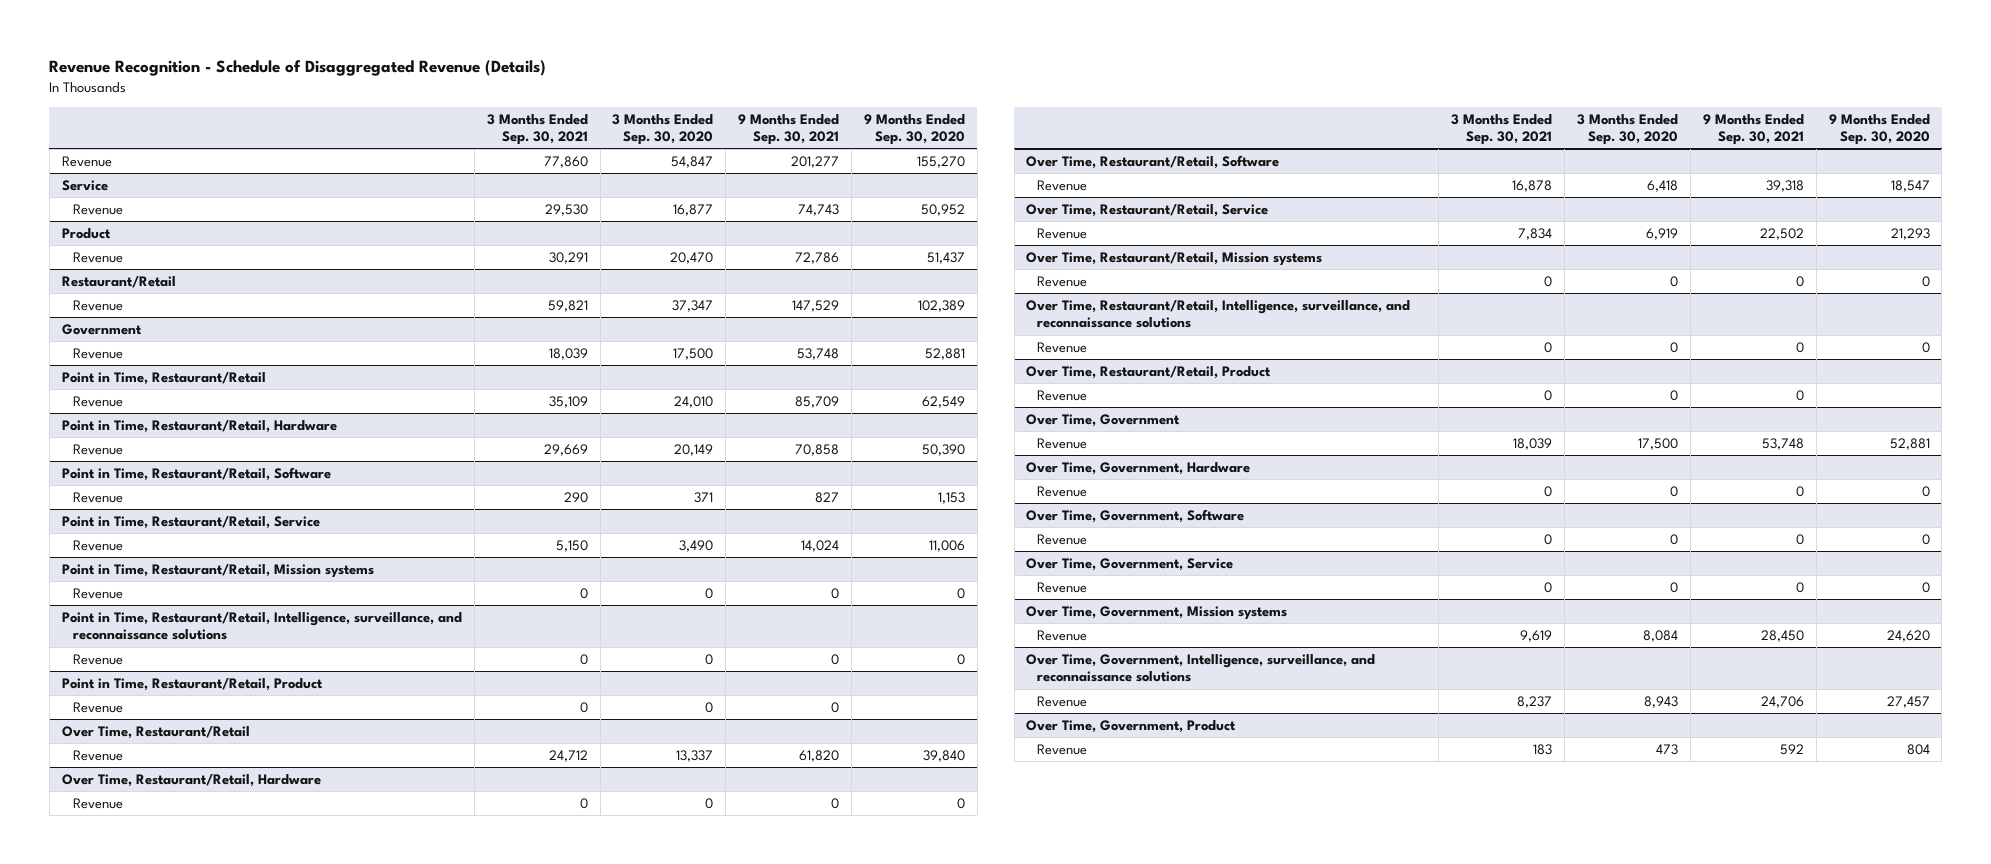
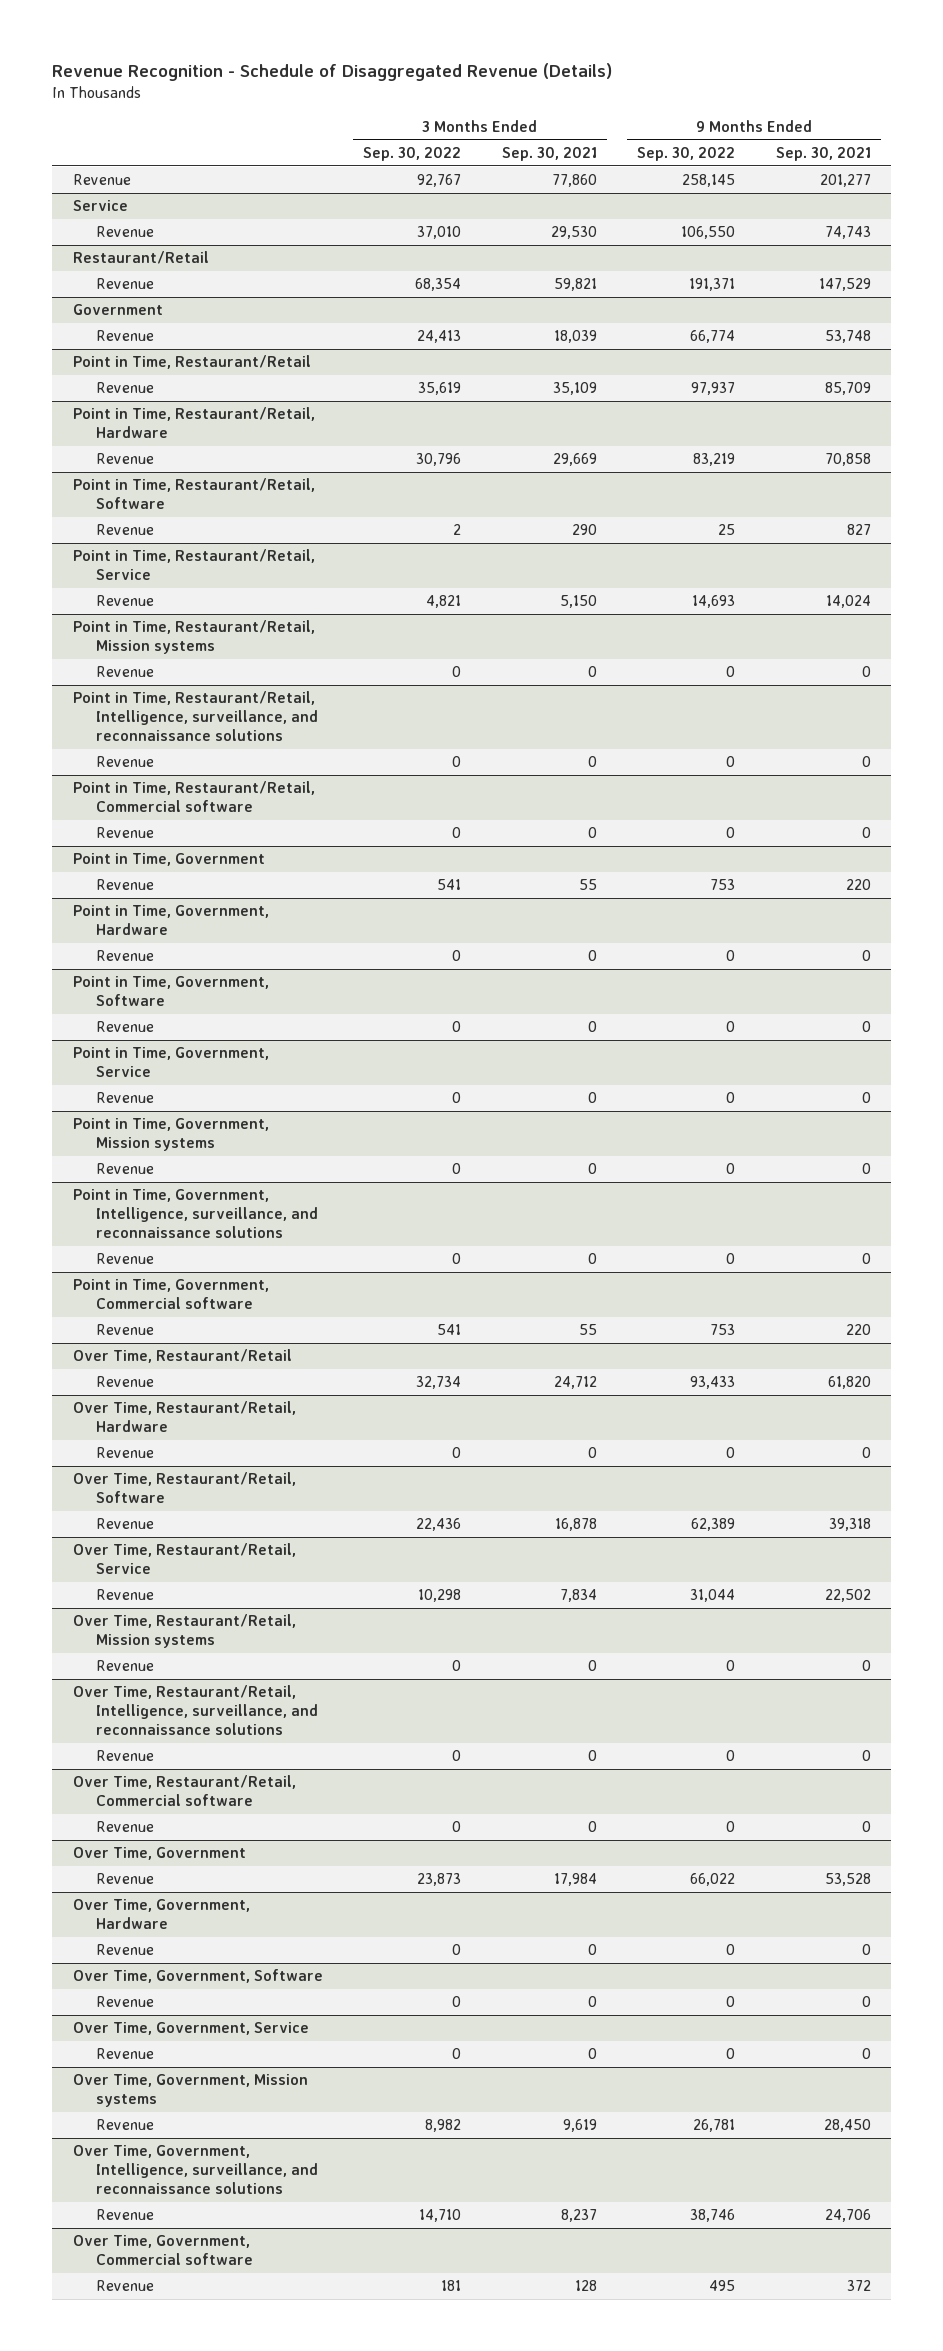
- | 3 Months Ended Sep. 30, 2021 | 3 Months Ended Sep. 30, 2020 | 9 Months Ended Sep. 30, 2021 | 9 Months Ended Sep. 30, 2020
+ | 3 Months Ended Sep. 30, 2022 | 3 Months Ended Sep. 30, 2021 | 9 Months Ended Sep. 30, 2022 | 9 Months Ended Sep. 30, 2021
- Product
- Revenue | 30,291 | 20,470 | 72,786 | 51,437
- Point in Time, Restaurant/Retail, Product
+ Point in Time, Restaurant/Retail, Commercial software
+ Point in Time, Government
+ Revenue | 541 | 55 | 753 | 220
+ Point in Time, Government, Hardware
+ Revenue | 0 | 0 | 0 | 0
+ Point in Time, Government, Software
+ Revenue | 0 | 0 | 0 | 0
+ Point in Time, Government, Service
+ Revenue | 0 | 0 | 0 | 0
+ Point in Time, Government, Mission systems
+ Revenue | 0 | 0 | 0 | 0
+ Point in Time, Government, Intelligence, surveillance, and reconnaissance solutions
+ Revenue | 0 | 0 | 0 | 0
+ Point in Time, Government, Commercial software
+ Revenue | 541 | 55 | 753 | 220
- Over Time, Restaurant/Retail, Product
+ Over Time, Restaurant/Retail, Commercial software
@ Over Time, Government
- Revenue | 18,039 | 17,500 | 53,748 | 52,881
+ Revenue | 23,873 | 17,984 | 66,022 | 53,528
- Over Time, Government, Product
- Revenue | 183 | 473 | 592 | 804
+ Over Time, Government, Commercial software
+ Revenue | 181 | 128 | 495 | 372

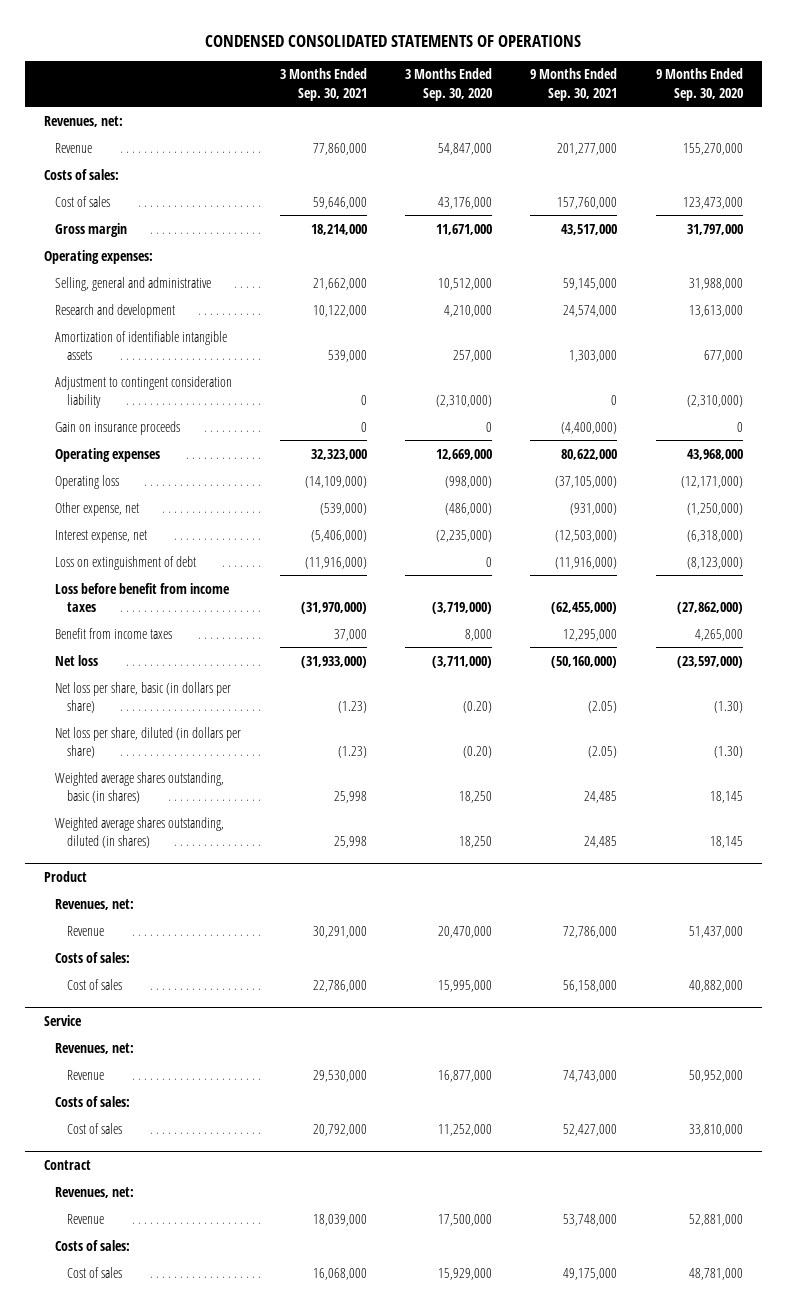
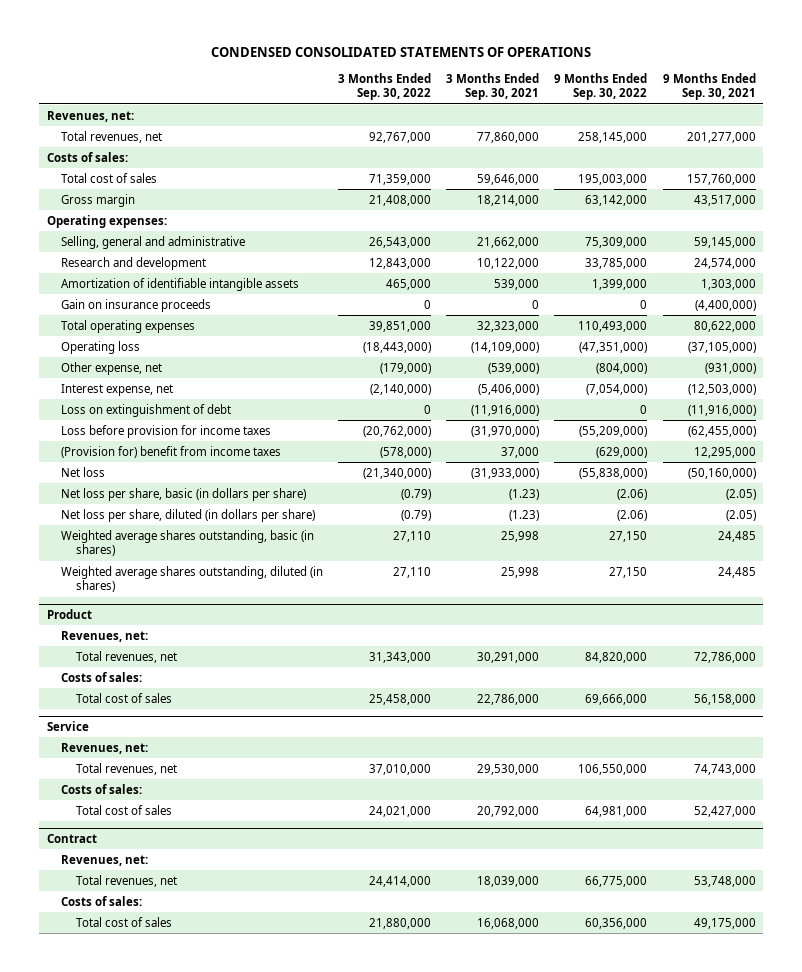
- | 3 Months Ended Sep. 30, 2021 | 3 Months Ended Sep. 30, 2020 | 9 Months Ended Sep. 30, 2021 | 9 Months Ended Sep. 30, 2020
+ | 3 Months Ended Sep. 30, 2022 | 3 Months Ended Sep. 30, 2021 | 9 Months Ended Sep. 30, 2022 | 9 Months Ended Sep. 30, 2021
- Revenue | 77,860,000 | 54,847,000 | 201,277,000 | 155,270,000
+ Total revenues, net | 92,767,000 | 77,860,000 | 258,145,000 | 201,277,000
- Cost of sales | 59,646,000 | 43,176,000 | 157,760,000 | 123,473,000
+ Total cost of sales | 71,359,000 | 59,646,000 | 195,003,000 | 157,760,000
- Adjustment to contingent consideration liability | 0 | (2,310,000) | 0 | (2,310,000)
- Operating expenses | 32,323,000 | 12,669,000 | 80,622,000 | 43,968,000
+ Total operating expenses | 39,851,000 | 32,323,000 | 110,493,000 | 80,622,000
- Loss before benefit from income taxes | (31,970,000) | (3,719,000) | (62,455,000) | (27,862,000)
- Benefit from income taxes | 37,000 | 8,000 | 12,295,000 | 4,265,000
+ Loss before provision for income taxes | (20,762,000) | (31,970,000) | (55,209,000) | (62,455,000)
+ (Provision for) benefit from income taxes | (578,000) | 37,000 | (629,000) | 12,295,000
@ Product
- Revenue | 30,291,000 | 20,470,000 | 72,786,000 | 51,437,000
+ Total revenues, net | 31,343,000 | 30,291,000 | 84,820,000 | 72,786,000
- Cost of sales | 22,786,000 | 15,995,000 | 56,158,000 | 40,882,000
+ Total cost of sales | 25,458,000 | 22,786,000 | 69,666,000 | 56,158,000
@ Service
- Revenue | 29,530,000 | 16,877,000 | 74,743,000 | 50,952,000
+ Total revenues, net | 37,010,000 | 29,530,000 | 106,550,000 | 74,743,000
- Cost of sales | 20,792,000 | 11,252,000 | 52,427,000 | 33,810,000
+ Total cost of sales | 24,021,000 | 20,792,000 | 64,981,000 | 52,427,000
@ Contract
- Revenue | 18,039,000 | 17,500,000 | 53,748,000 | 52,881,000
+ Total revenues, net | 24,414,000 | 18,039,000 | 66,775,000 | 53,748,000
- Cost of sales | 16,068,000 | 15,929,000 | 49,175,000 | 48,781,000
+ Total cost of sales | 21,880,000 | 16,068,000 | 60,356,000 | 49,175,000

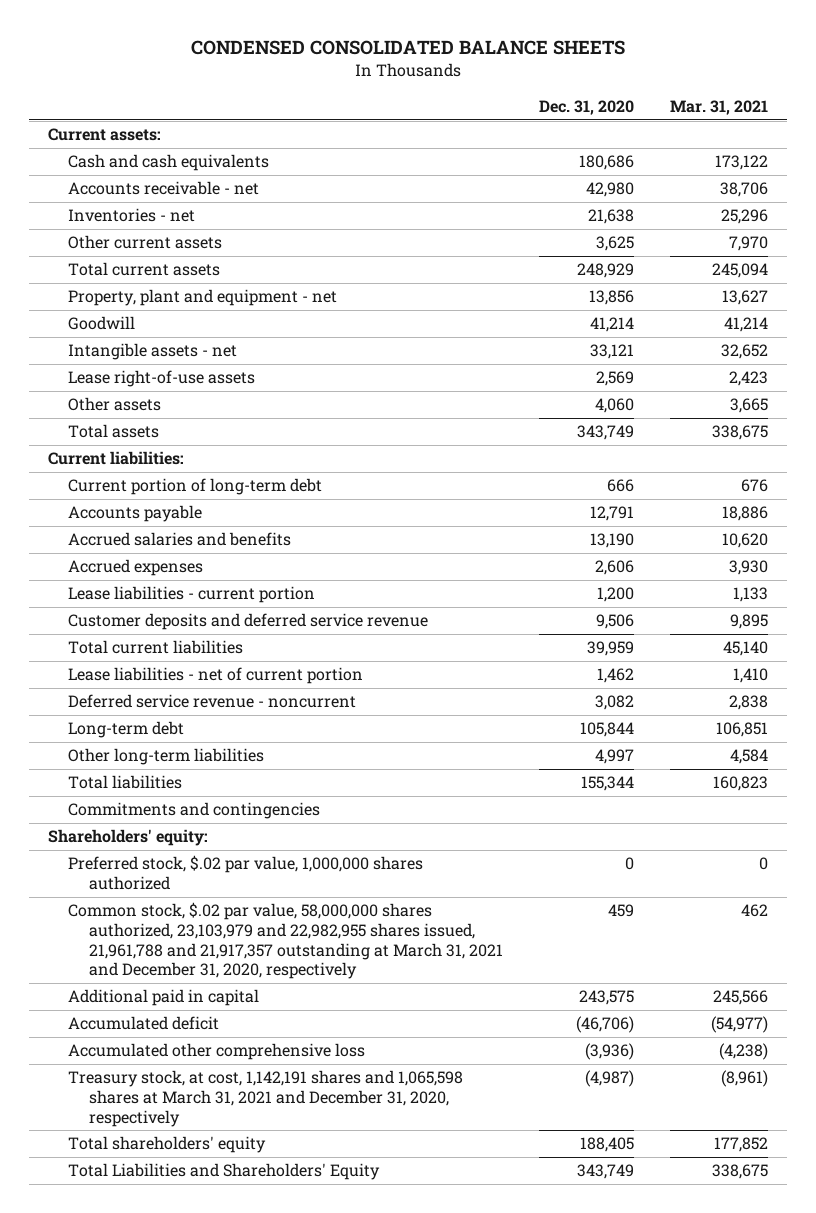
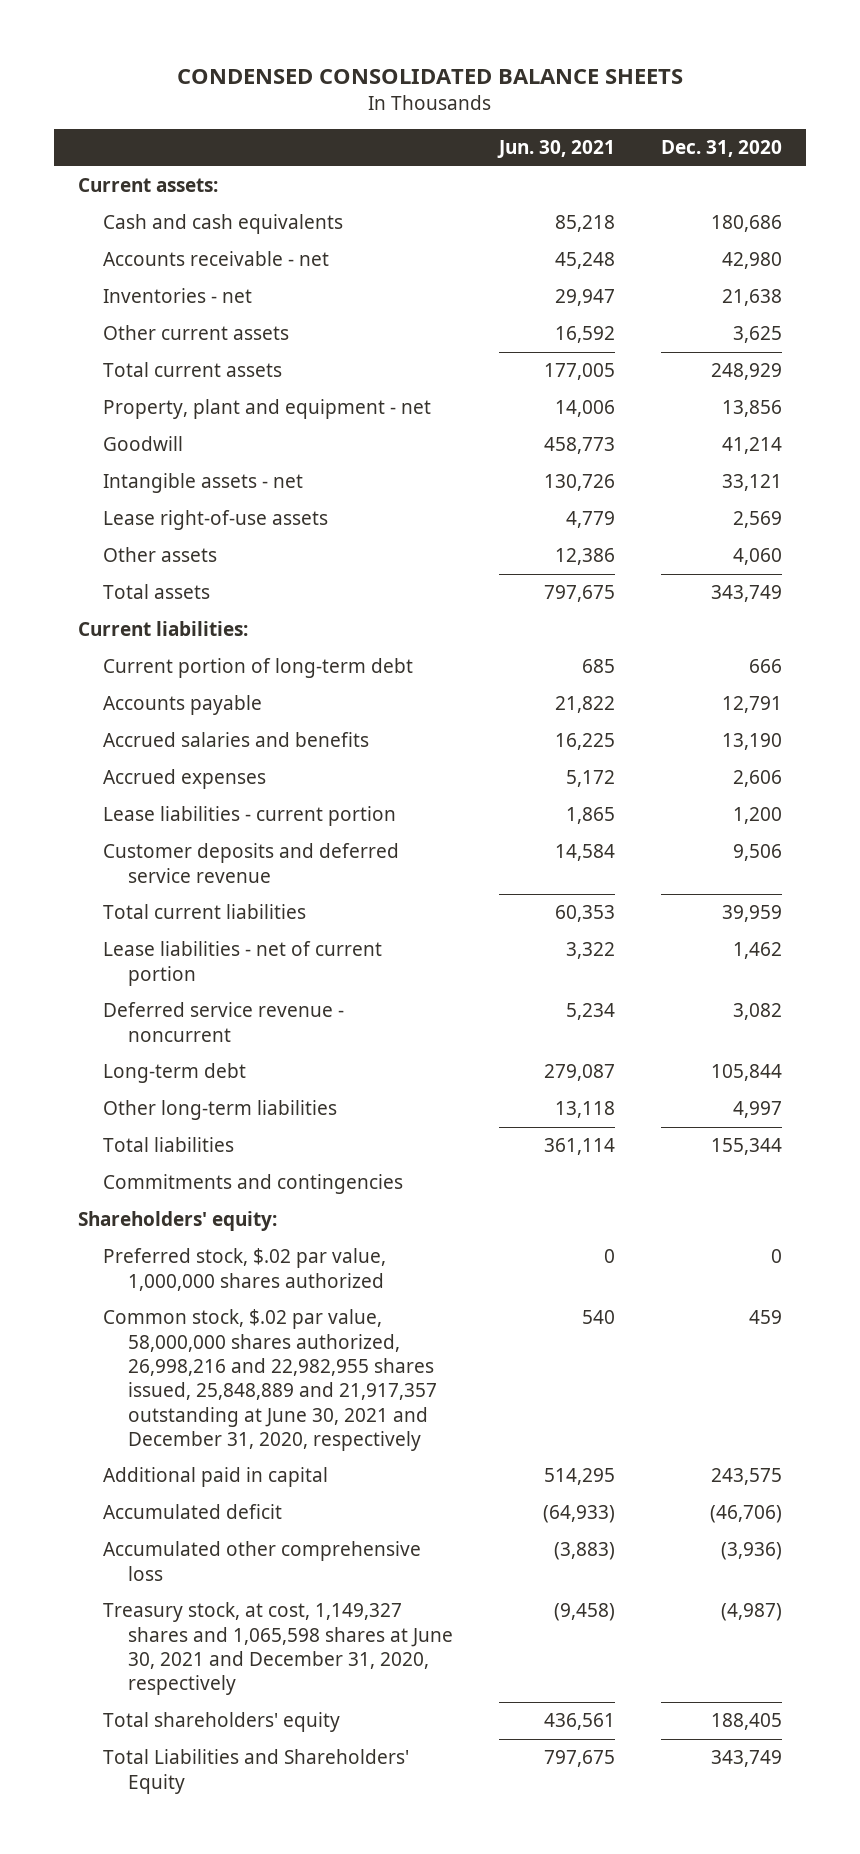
- | Dec. 31, 2020 | Mar. 31, 2021
+ | Jun. 30, 2021 | Dec. 31, 2020
- Common stock, $.02 par value, 58,000,000 shares authorized, 23,103,979 and 22,982,955 shares issued, 21,961,788 and 21,917,357 outstanding at March 31, 2021 and December 31, 2020, respectively | 459 | 462
+ Common stock, $.02 par value, 58,000,000 shares authorized, 26,998,216 and 22,982,955 shares issued, 25,848,889 and 21,917,357 outstanding at June 30, 2021 and December 31, 2020, respectively | 540 | 459
- Treasury stock, at cost, 1,142,191 shares and 1,065,598 shares at March 31, 2021 and December 31, 2020, respectively | (4,987) | (8,961)
+ Treasury stock, at cost, 1,149,327 shares and 1,065,598 shares at June 30, 2021 and December 31, 2020, respectively | (9,458) | (4,987)

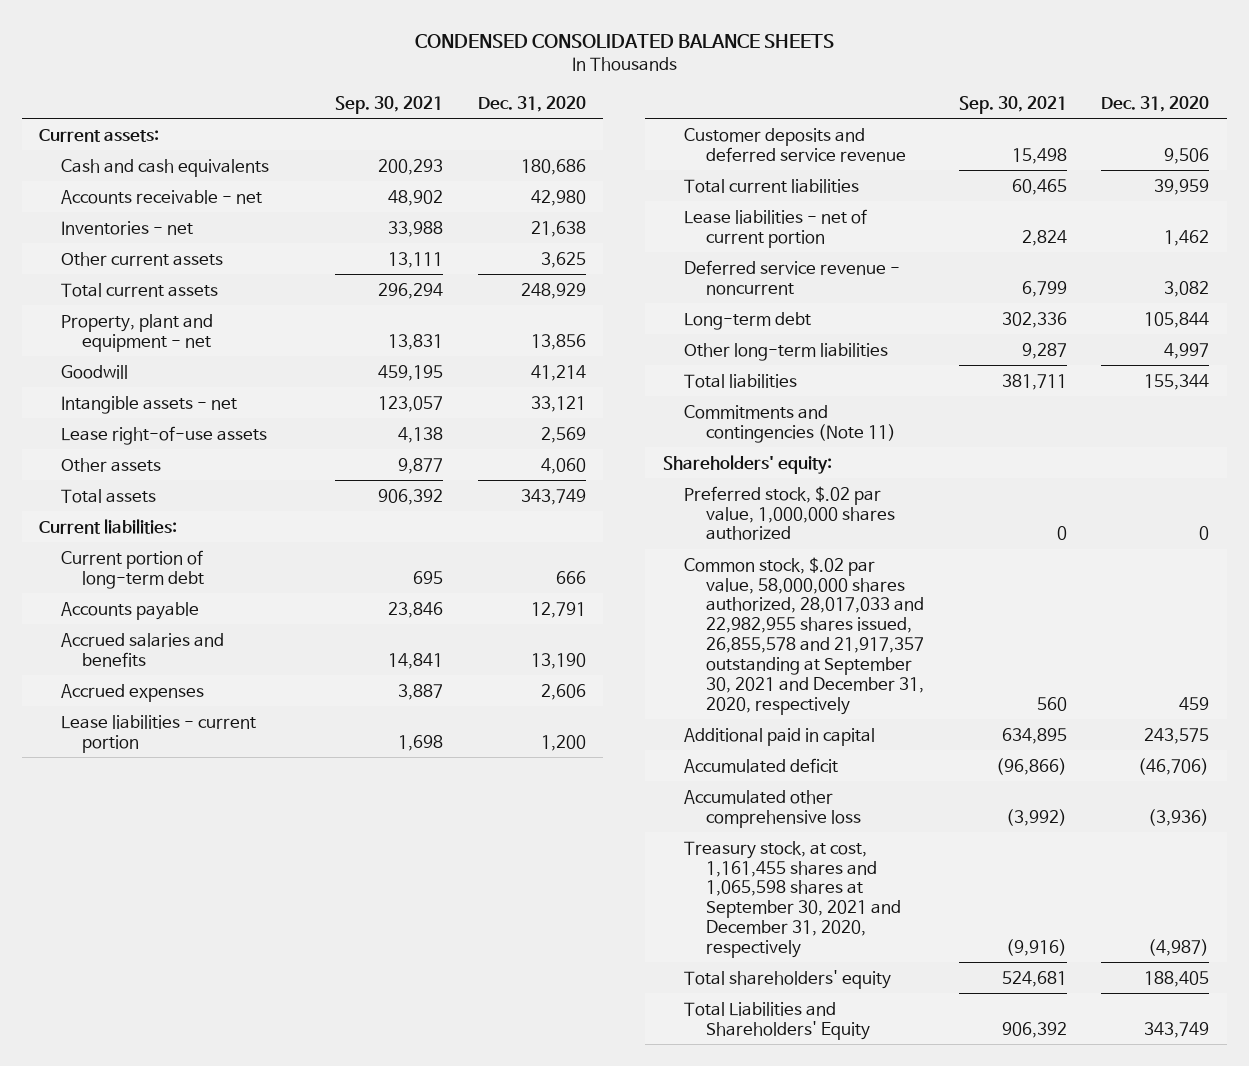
- | Jun. 30, 2021 | Dec. 31, 2020
+ | Sep. 30, 2021 | Dec. 31, 2020
- Commitments and contingencies
+ Commitments and contingencies (Note 11)
- Common stock, $.02 par value, 58,000,000 shares authorized, 26,998,216 and 22,982,955 shares issued, 25,848,889 and 21,917,357 outstanding at June 30, 2021 and December 31, 2020, respectively | 540 | 459
+ Common stock, $.02 par value, 58,000,000 shares authorized, 28,017,033 and 22,982,955 shares issued, 26,855,578 and 21,917,357 outstanding at September 30, 2021 and December 31, 2020, respectively | 560 | 459
- Treasury stock, at cost, 1,149,327 shares and 1,065,598 shares at June 30, 2021 and December 31, 2020, respectively | (9,458) | (4,987)
+ Treasury stock, at cost, 1,161,455 shares and 1,065,598 shares at September 30, 2021 and December 31, 2020, respectively | (9,916) | (4,987)

